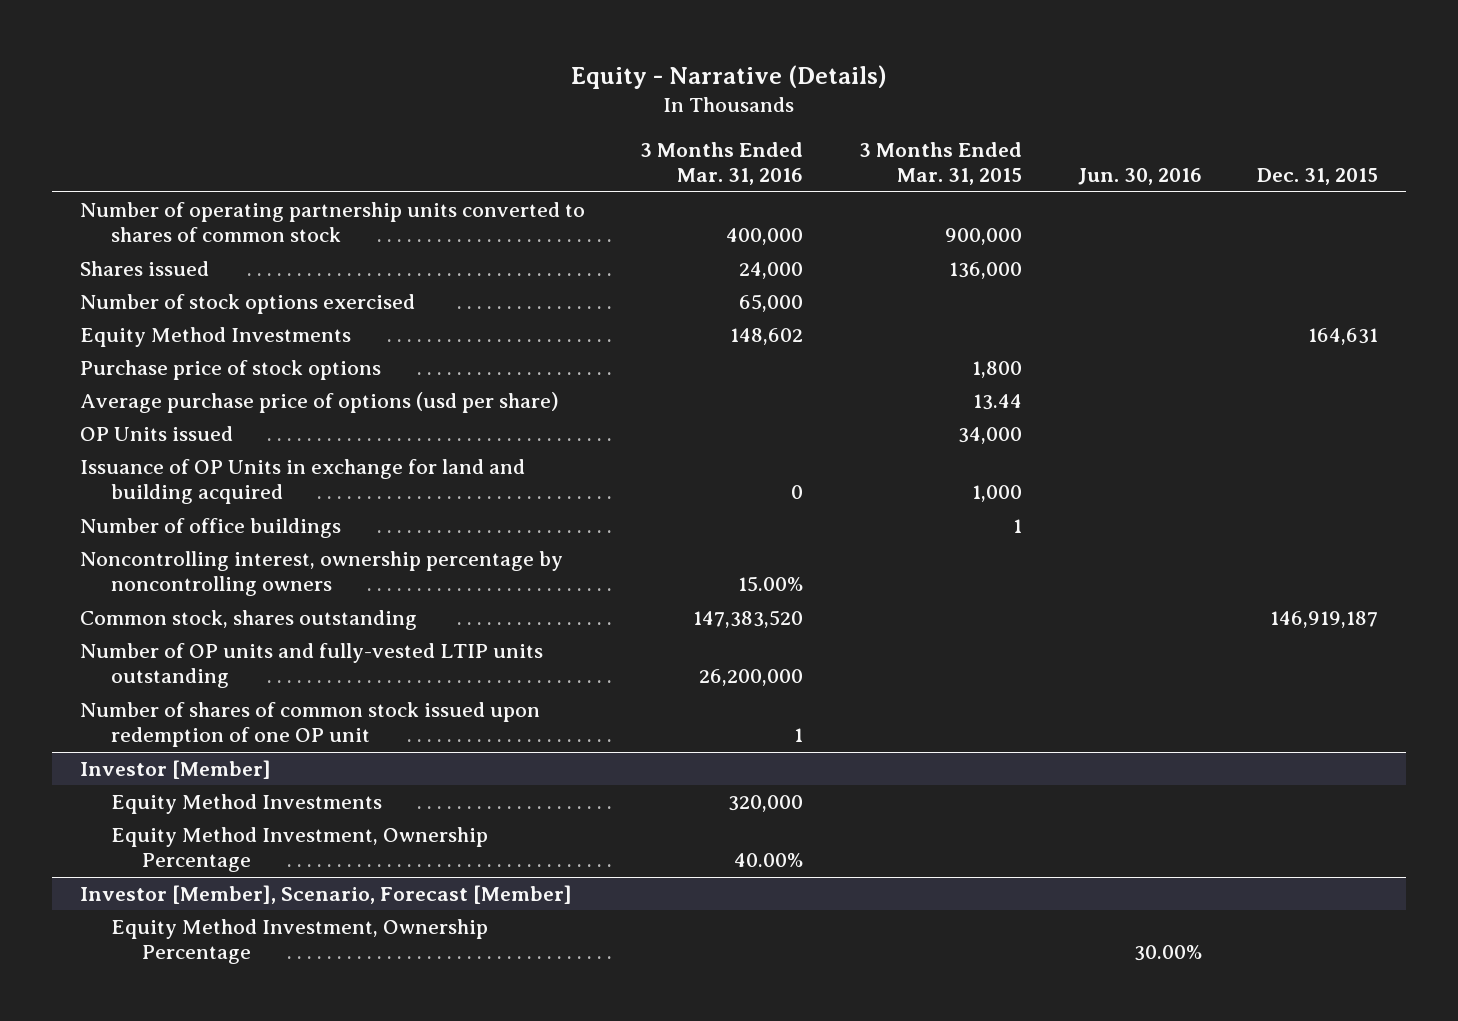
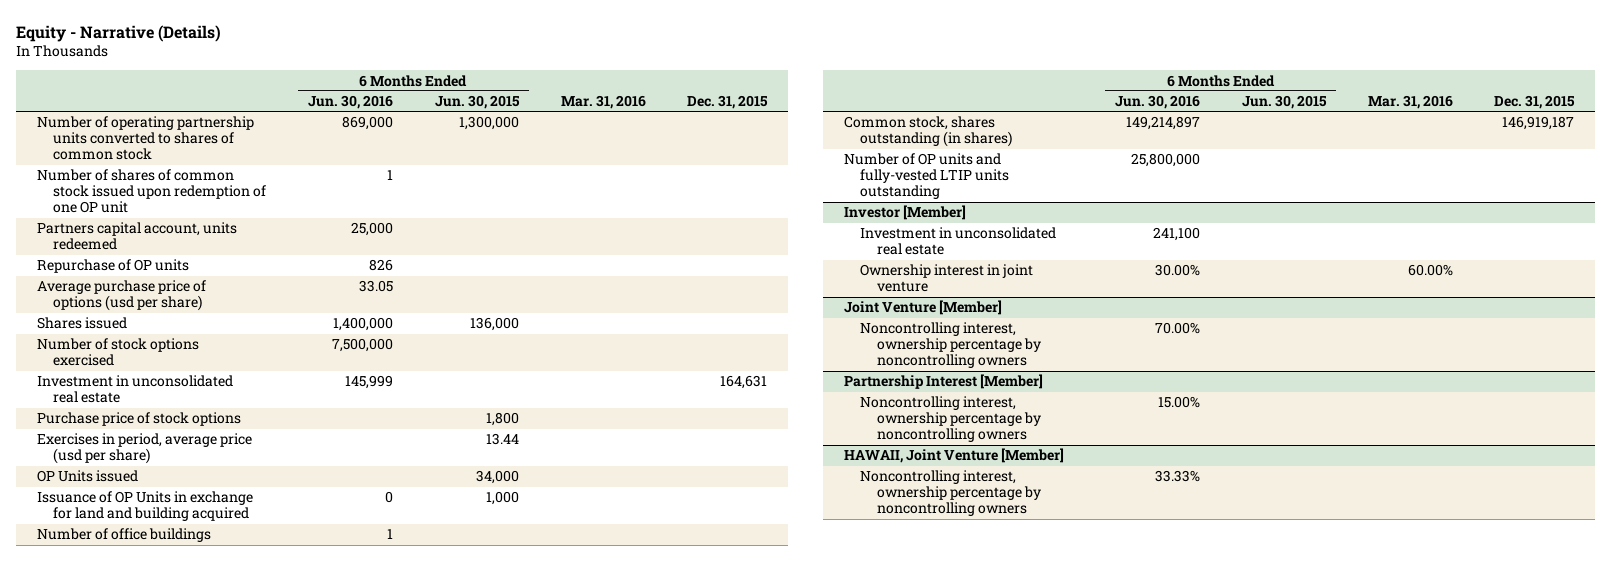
- | 3 Months Ended Mar. 31, 2016 | 3 Months Ended Mar. 31, 2015 | Jun. 30, 2016 | Dec. 31, 2015
+ | 6 Months Ended Jun. 30, 2016 | 6 Months Ended Jun. 30, 2015 | Mar. 31, 2016 | Dec. 31, 2015
moved up: Number of shares of common stock issued upon redemption of one OP unit | 1 | | |
+ Partners capital account, units redeemed | 25,000 | | |
+ Repurchase of OP units | 826 | | |
moved up: Average purchase price of options (usd per share) | 33.05 | | |
- Equity Method Investments | 148,602 | | | 164,631
+ Investment in unconsolidated real estate | 145,999 | | | 164,631
+ Exercises in period, average price (usd per share) | | 13.44 | |
- Noncontrolling interest, ownership percentage by noncontrolling owners | 15.00% | | |
- Common stock, shares outstanding | 147,383,520 | | | 146,919,187
+ Common stock, shares outstanding (in shares) | 149,214,897 | | | 146,919,187
@ Investor [Member]
- Equity Method Investments | 320,000 | | |
- Equity Method Investment, Ownership Percentage | 40.00% | | |
- Investor [Member], Scenario, Forecast [Member]
- Equity Method Investment, Ownership Percentage | | | 30.00% |
@ Investor [Member]
+ Investment in unconsolidated real estate | 241,100 | | |
+ Ownership interest in joint venture | 30.00% | | 60.00% |
+ Joint Venture [Member]
+ Noncontrolling interest, ownership percentage by noncontrolling owners | 70.00% | | |
+ Partnership Interest [Member]
+ Noncontrolling interest, ownership percentage by noncontrolling owners | 15.00% | | |
+ HAWAII, Joint Venture [Member]
+ Noncontrolling interest, ownership percentage by noncontrolling owners | 33.33% | | |

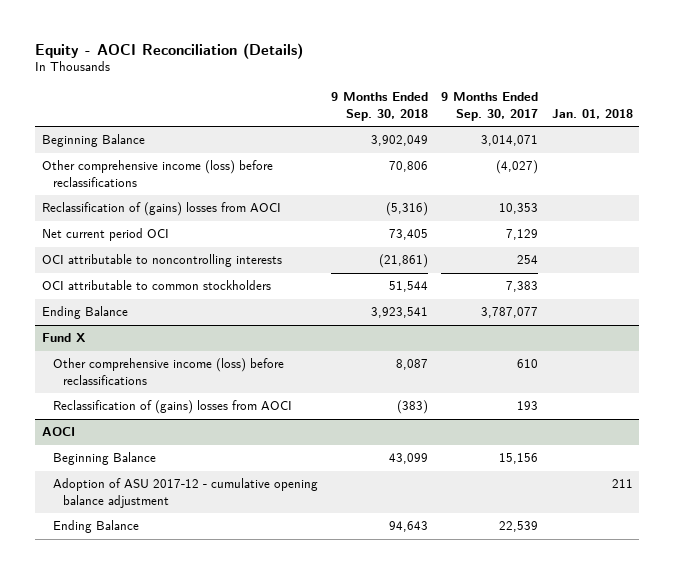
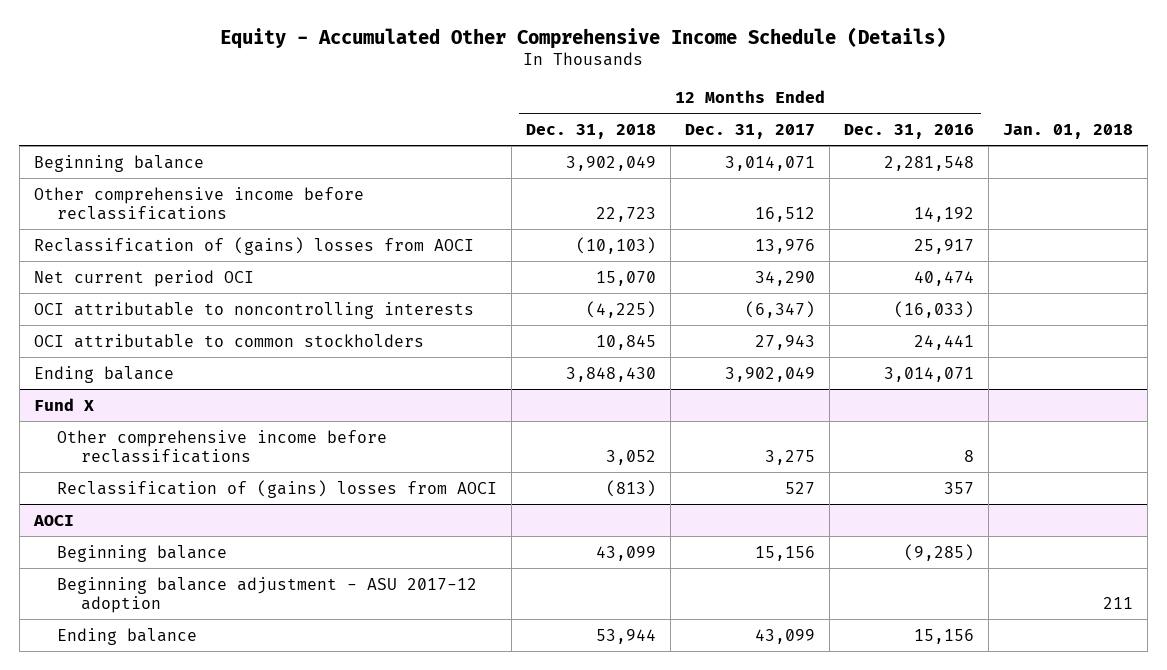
- Equity - AOCI Reconciliation (Details)
+ Equity - Accumulated Other Comprehensive Income Schedule (Details)
- | 9 Months Ended Sep. 30, 2018 | 9 Months Ended Sep. 30, 2017 | Jan. 01, 2018
+ | 12 Months Ended Dec. 31, 2018 | 12 Months Ended Dec. 31, 2017 | 12 Months Ended Dec. 31, 2016 | Jan. 01, 2018
- Beginning Balance | 3,902,049 | 3,014,071 |
- Other comprehensive income (loss) before reclassifications | 70,806 | (4,027) |
+ Beginning balance | 3,902,049 | 3,014,071 | 2,281,548 |
+ Other comprehensive income before reclassifications | 22,723 | 16,512 | 14,192 |
- Ending Balance | 3,923,541 | 3,787,077 |
+ Ending balance | 3,848,430 | 3,902,049 | 3,014,071 |
@ Fund X
- Other comprehensive income (loss) before reclassifications | 8,087 | 610 |
+ Other comprehensive income before reclassifications | 3,052 | 3,275 | 8 |
@ AOCI
- Beginning Balance | 43,099 | 15,156 |
- Adoption of ASU 2017-12 - cumulative opening balance adjustment | | | 211
- Ending Balance | 94,643 | 22,539 |
+ Beginning balance | 43,099 | 15,156 | (9,285) |
+ Beginning balance adjustment - ASU 2017-12 adoption | | | | 211
+ Ending balance | 53,944 | 43,099 | 15,156 |

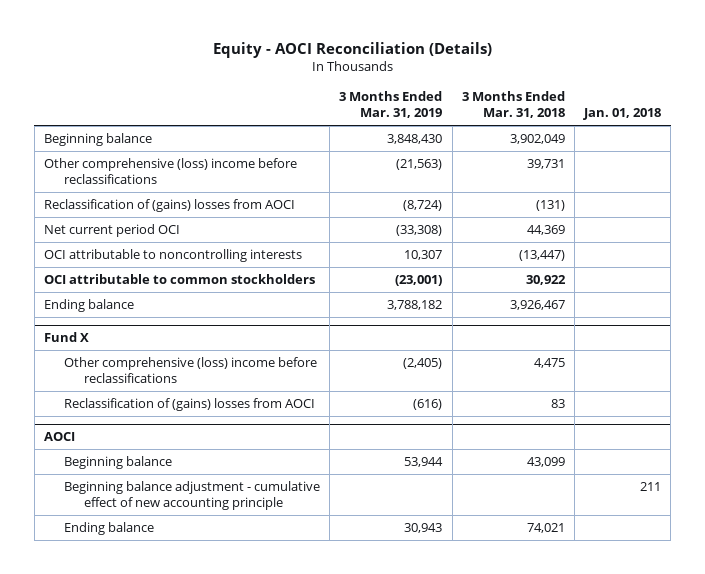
- Equity - Accumulated Other Comprehensive Income Schedule (Details)
+ Equity - AOCI Reconciliation (Details)
- | 12 Months Ended Dec. 31, 2018 | 12 Months Ended Dec. 31, 2017 | 12 Months Ended Dec. 31, 2016 | Jan. 01, 2018
+ | 3 Months Ended Mar. 31, 2019 | 3 Months Ended Mar. 31, 2018 | Jan. 01, 2018
- Other comprehensive income before reclassifications | 22,723 | 16,512 | 14,192 |
+ Other comprehensive (loss) income before reclassifications | (21,563) | 39,731 |
@ Fund X
- Other comprehensive income before reclassifications | 3,052 | 3,275 | 8 |
+ Other comprehensive (loss) income before reclassifications | (2,405) | 4,475 |
@ AOCI
- Beginning balance adjustment - ASU 2017-12 adoption | | | | 211
+ Beginning balance adjustment - cumulative effect of new accounting principle | | | 211

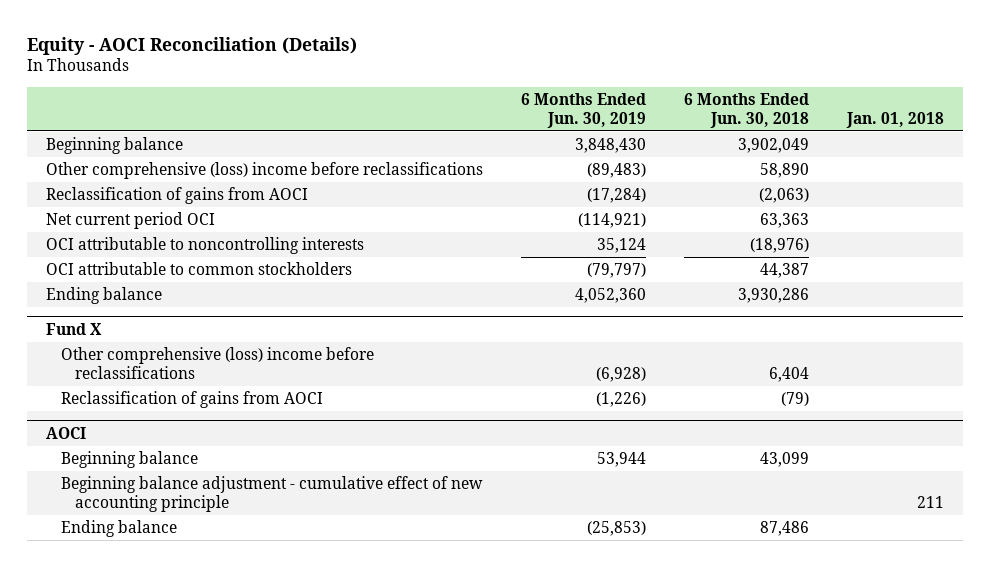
- | 3 Months Ended Mar. 31, 2019 | 3 Months Ended Mar. 31, 2018 | Jan. 01, 2018
+ | 6 Months Ended Jun. 30, 2019 | 6 Months Ended Jun. 30, 2018 | Jan. 01, 2018
- Reclassification of (gains) losses from AOCI | (8,724) | (131) |
+ Reclassification of gains from AOCI | (17,284) | (2,063) |
@ Fund X
- Reclassification of (gains) losses from AOCI | (616) | 83 |
+ Reclassification of gains from AOCI | (1,226) | (79) |

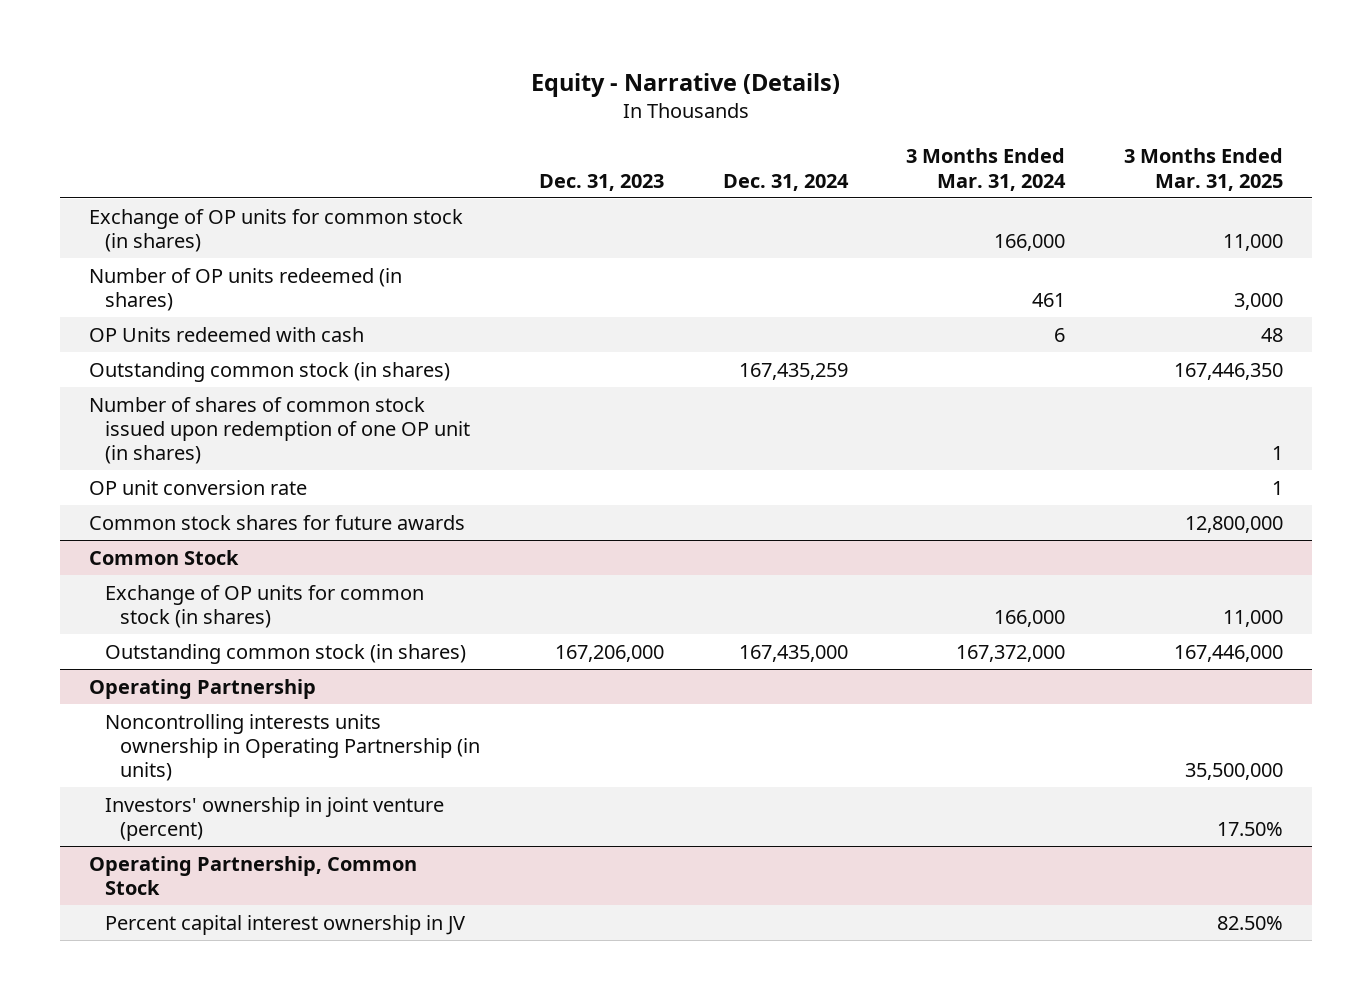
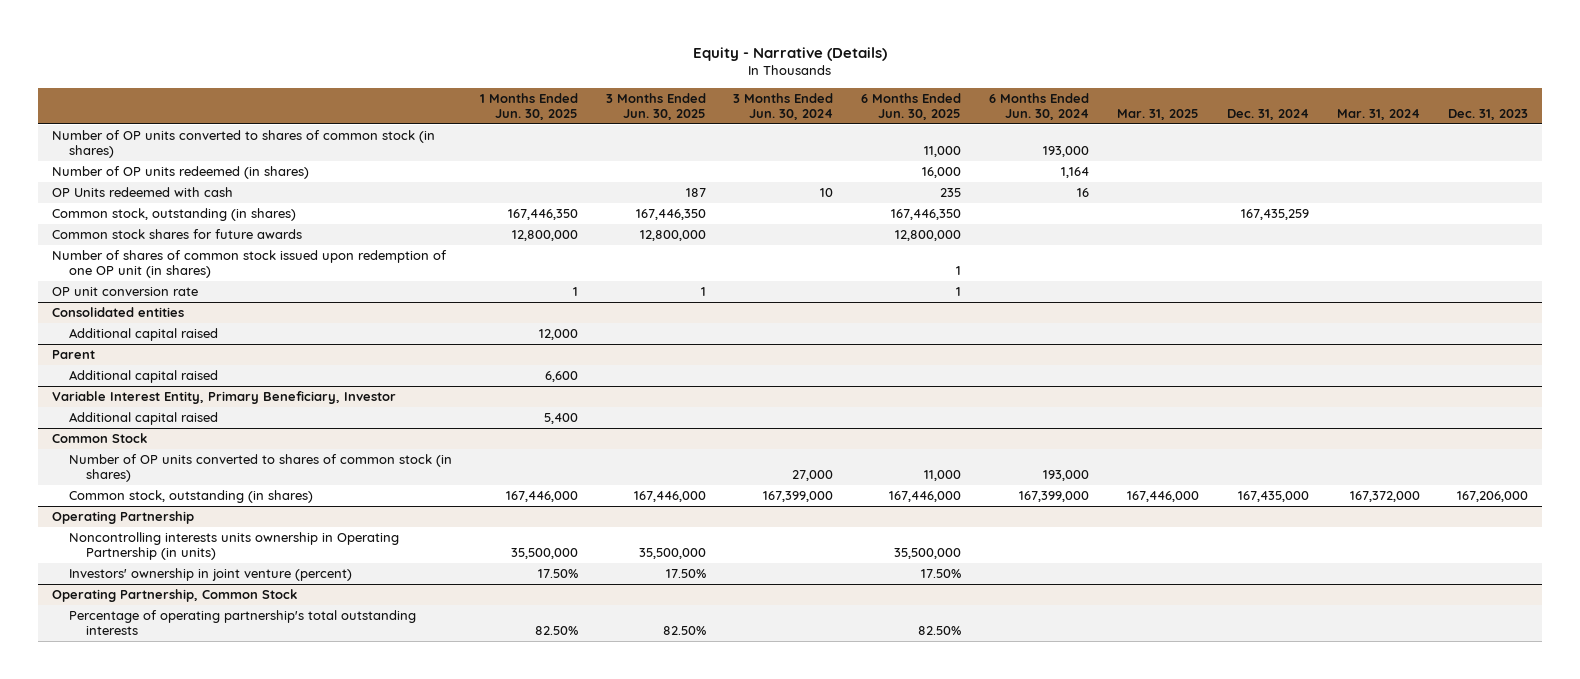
- | Dec. 31, 2023 | Dec. 31, 2024 | 3 Months Ended Mar. 31, 2024 | 3 Months Ended Mar. 31, 2025
+ | 1 Months Ended Jun. 30, 2025 | 3 Months Ended Jun. 30, 2025 | 3 Months Ended Jun. 30, 2024 | 6 Months Ended Jun. 30, 2025 | 6 Months Ended Jun. 30, 2024 | Mar. 31, 2025 | Dec. 31, 2024 | Mar. 31, 2024 | Dec. 31, 2023
- Exchange of OP units for common stock (in shares) | | | 166,000 | 11,000
+ Number of OP units converted to shares of common stock (in shares) | | | | 11,000 | 193,000 | | | |
- Outstanding common stock (in shares) | | 167,435,259 | | 167,446,350
+ Common stock, outstanding (in shares) | 167,446,350 | 167,446,350 | | 167,446,350 | | | 167,435,259 | |
moved up: Common stock shares for future awards | 12,800,000 | 12,800,000 | | 12,800,000 | | | | |
+ Consolidated entities
+ Additional capital raised | 12,000 | | | | | | | |
+ Parent
+ Additional capital raised | 6,600 | | | | | | | |
+ Variable Interest Entity, Primary Beneficiary, Investor
+ Additional capital raised | 5,400 | | | | | | | |
@ Common Stock
- Exchange of OP units for common stock (in shares) | | | 166,000 | 11,000
- Outstanding common stock (in shares) | 167,206,000 | 167,435,000 | 167,372,000 | 167,446,000
+ Number of OP units converted to shares of common stock (in shares) | | | 27,000 | 11,000 | 193,000 | | | |
+ Common stock, outstanding (in shares) | 167,446,000 | 167,446,000 | 167,399,000 | 167,446,000 | 167,399,000 | 167,446,000 | 167,435,000 | 167,372,000 | 167,206,000
@ Operating Partnership, Common Stock
- Percent capital interest ownership in JV | | | | 82.50%
+ Percentage of operating partnership's total outstanding interests | 82.50% | 82.50% | | 82.50% | | | | |

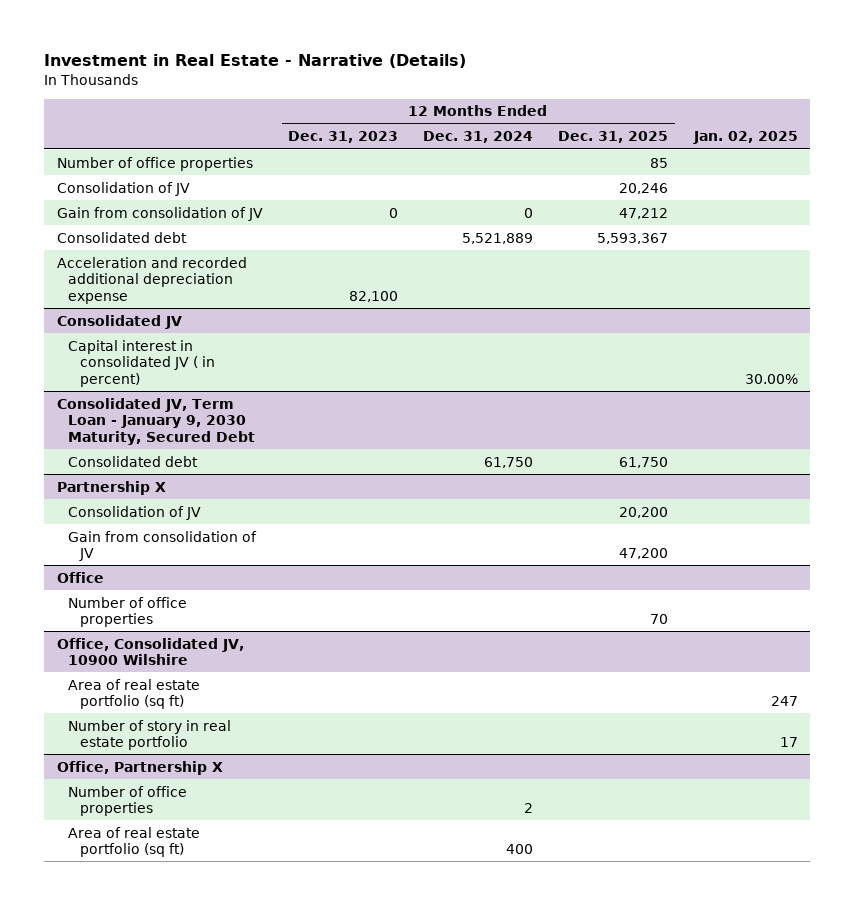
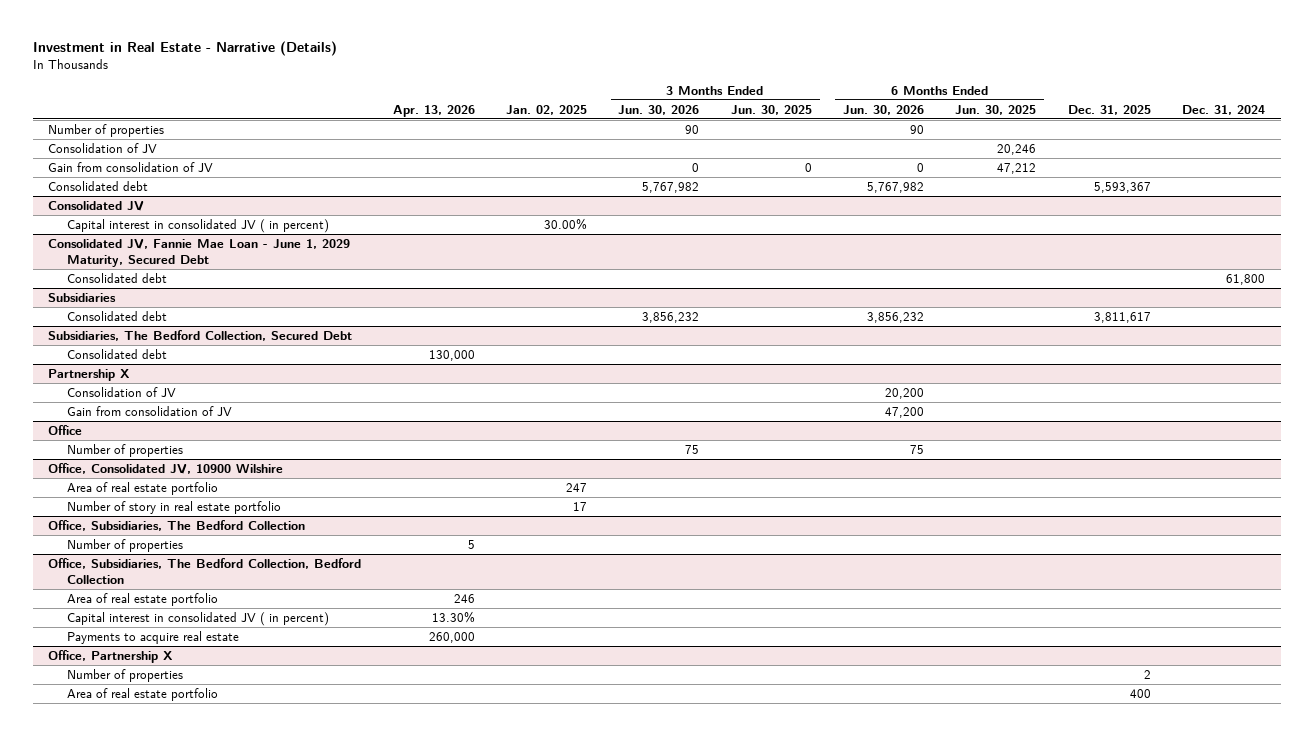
- | 12 Months Ended Dec. 31, 2023 | 12 Months Ended Dec. 31, 2024 | 12 Months Ended Dec. 31, 2025 | Jan. 02, 2025
+ | Apr. 13, 2026 | Jan. 02, 2025 | 3 Months Ended Jun. 30, 2026 | 3 Months Ended Jun. 30, 2025 | 6 Months Ended Jun. 30, 2026 | 6 Months Ended Jun. 30, 2025 | Dec. 31, 2025 | Dec. 31, 2024
- Number of office properties | | | 85 |
+ Number of properties | | | 90 | | 90 | | |
- Acceleration and recorded additional depreciation expense | 82,100 | | |
- Consolidated JV, Term Loan - January 9, 2030 Maturity, Secured Debt
- Consolidated debt | | 61,750 | 61,750 |
+ Consolidated JV, Fannie Mae Loan - June 1, 2029 Maturity, Secured Debt
+ Consolidated debt | | | | | | | | 61,800
+ Subsidiaries
+ Consolidated debt | | | 3,856,232 | | 3,856,232 | | 3,811,617 |
+ Subsidiaries, The Bedford Collection, Secured Debt
+ Consolidated debt | 130,000 | | | | | | |
@ Office
- Number of office properties | | | 70 |
+ Number of properties | | | 75 | | 75 | | |
@ Office, Consolidated JV, 10900 Wilshire
- Area of real estate portfolio (sq ft) | | | | 247
+ Area of real estate portfolio | | 247 | | | | | |
+ Office, Subsidiaries, The Bedford Collection
+ Number of properties | 5 | | | | | | |
+ Office, Subsidiaries, The Bedford Collection, Bedford Collection
+ Area of real estate portfolio | 246 | | | | | | |
+ Capital interest in consolidated JV ( in percent) | 13.30% | | | | | | |
+ Payments to acquire real estate | 260,000 | | | | | | |
@ Office, Partnership X
- Number of office properties | | 2 | |
- Area of real estate portfolio (sq ft) | | 400 | |
+ Number of properties | | | | | | | 2 |
+ Area of real estate portfolio | | | | | | | 400 |

